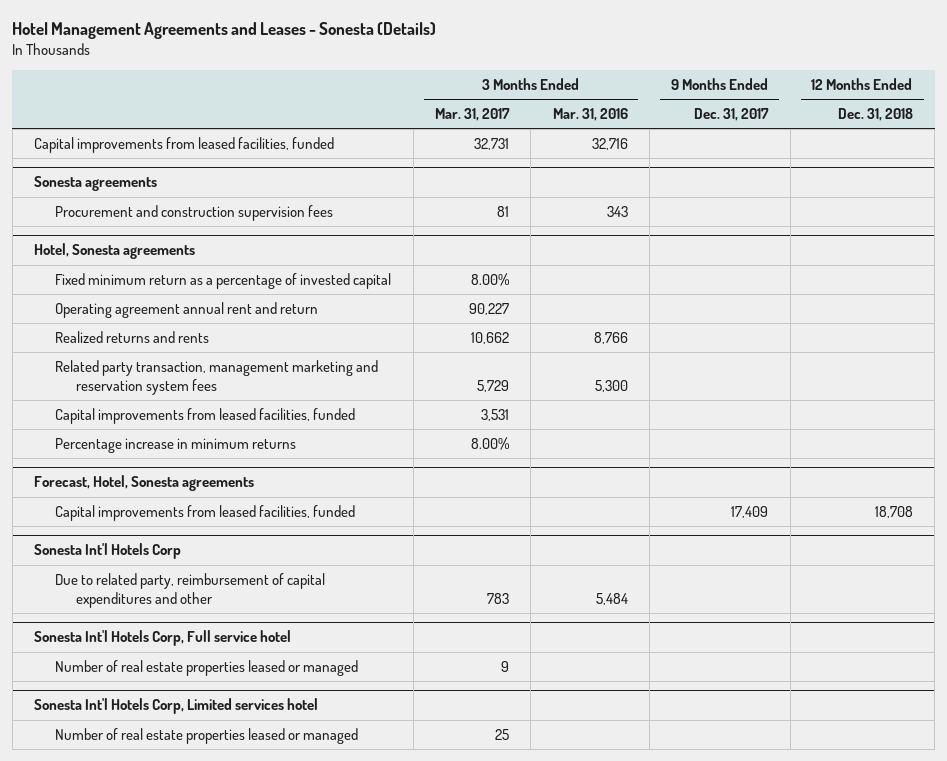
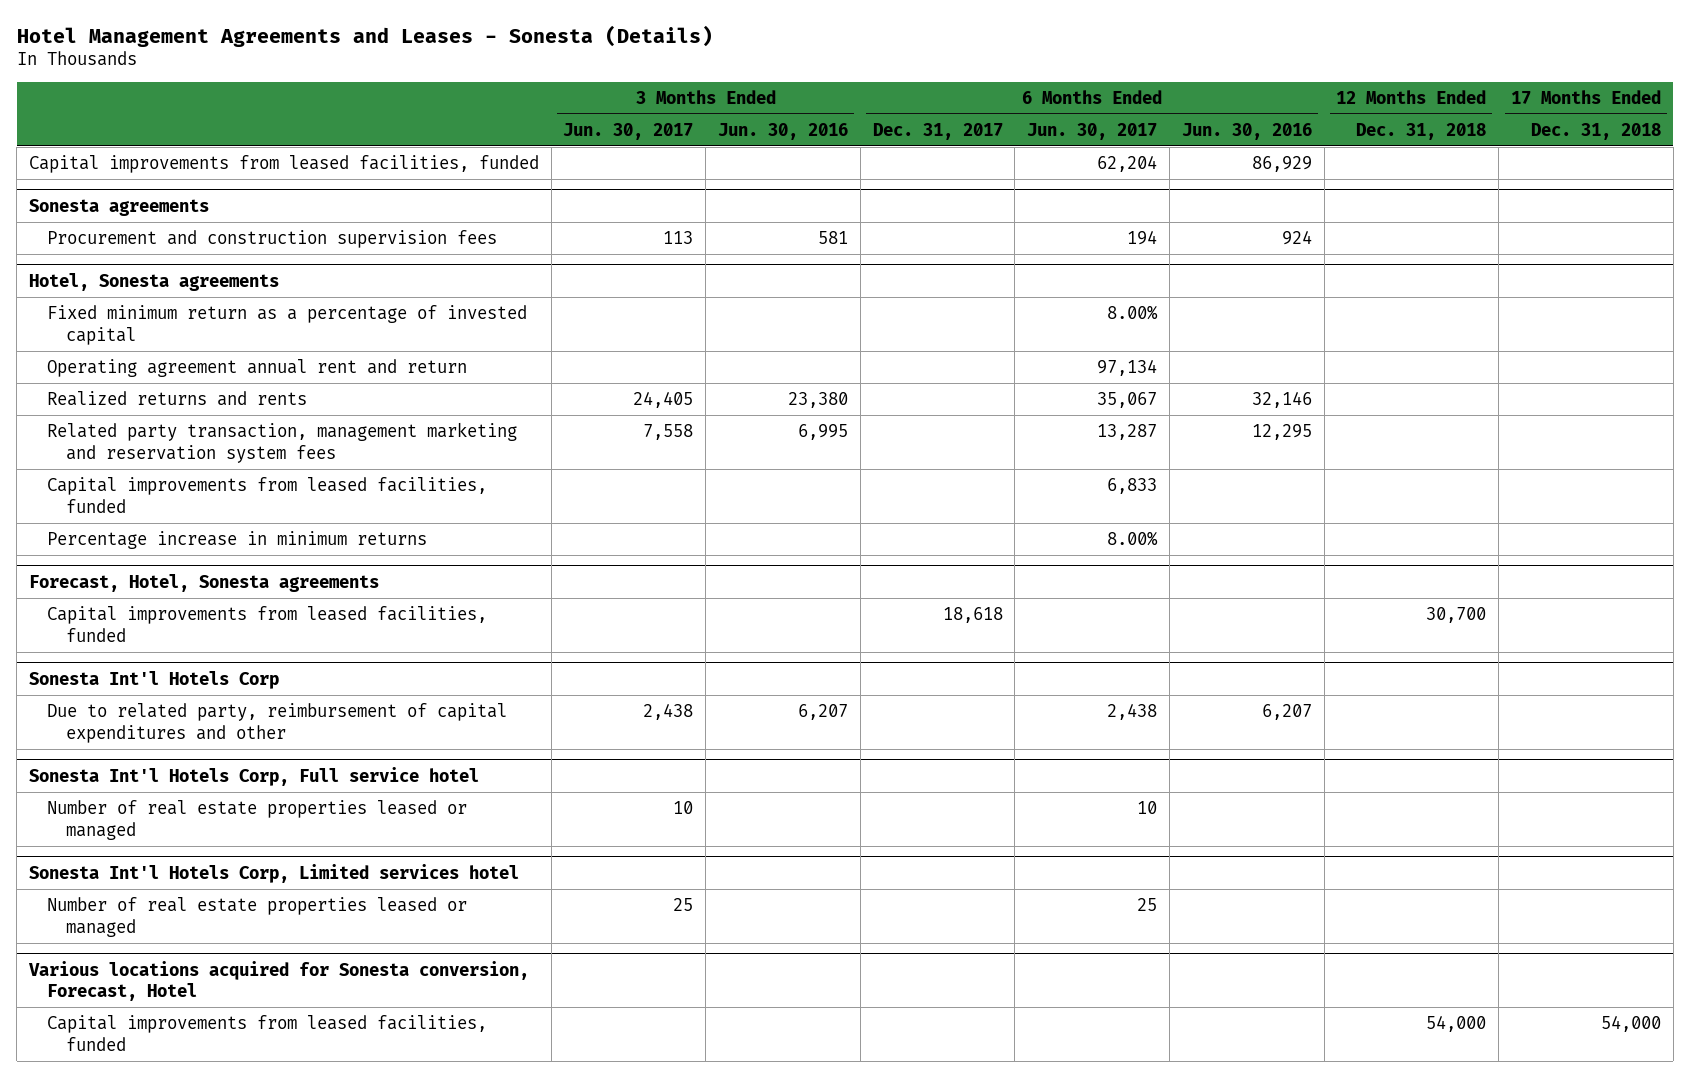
- | 3 Months Ended Mar. 31, 2017 | 3 Months Ended Mar. 31, 2016 | 9 Months Ended Dec. 31, 2017 | 12 Months Ended Dec. 31, 2018
+ | 3 Months Ended Jun. 30, 2017 | 3 Months Ended Jun. 30, 2016 | 6 Months Ended Dec. 31, 2017 | 6 Months Ended Jun. 30, 2017 | 6 Months Ended Jun. 30, 2016 | 12 Months Ended Dec. 31, 2018 | 17 Months Ended Dec. 31, 2018
@ Forecast, Hotel, Sonesta agreements
- Capital improvements from leased facilities, funded | | | 17,409 | 18,708
+ Capital improvements from leased facilities, funded | | | 18,618 | | | 30,700 |
+ Various locations acquired for Sonesta conversion, Forecast, Hotel
+ Capital improvements from leased facilities, funded | | | | | | 54,000 | 54,000

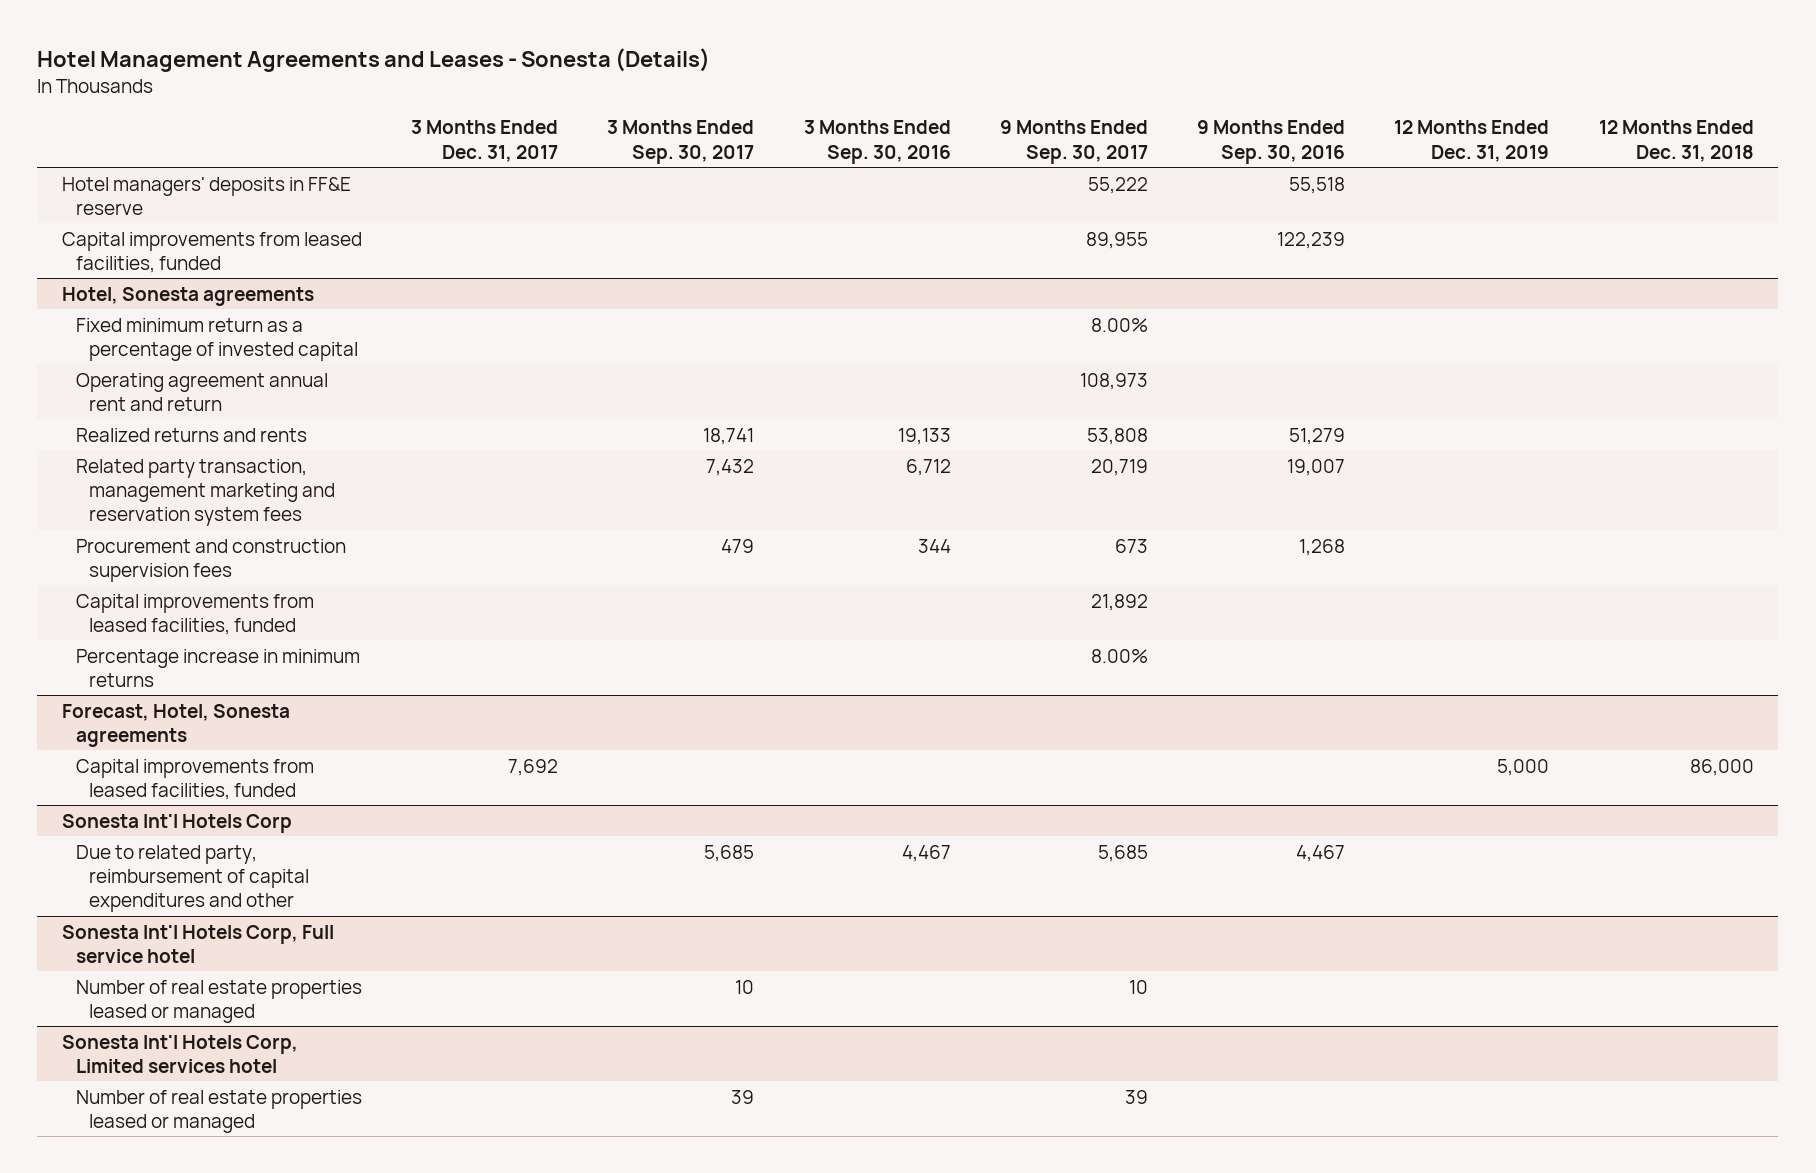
- | 3 Months Ended Jun. 30, 2017 | 3 Months Ended Jun. 30, 2016 | 6 Months Ended Dec. 31, 2017 | 6 Months Ended Jun. 30, 2017 | 6 Months Ended Jun. 30, 2016 | 12 Months Ended Dec. 31, 2018 | 17 Months Ended Dec. 31, 2018
+ | 3 Months Ended Dec. 31, 2017 | 3 Months Ended Sep. 30, 2017 | 3 Months Ended Sep. 30, 2016 | 9 Months Ended Sep. 30, 2017 | 9 Months Ended Sep. 30, 2016 | 12 Months Ended Dec. 31, 2019 | 12 Months Ended Dec. 31, 2018
+ Hotel managers' deposits in FF&E reserve | | | | 55,222 | 55,518 | |
- Sonesta agreements
- Procurement and construction supervision fees | 113 | 581 | | 194 | 924 | |
@ Hotel, Sonesta agreements
+ Procurement and construction supervision fees | | 479 | 344 | 673 | 1,268 | |
@ Forecast, Hotel, Sonesta agreements
- Capital improvements from leased facilities, funded | | | 18,618 | | | 30,700 |
+ Capital improvements from leased facilities, funded | 7,692 | | | | | 5,000 | 86,000
- Various locations acquired for Sonesta conversion, Forecast, Hotel
- Capital improvements from leased facilities, funded | | | | | | 54,000 | 54,000

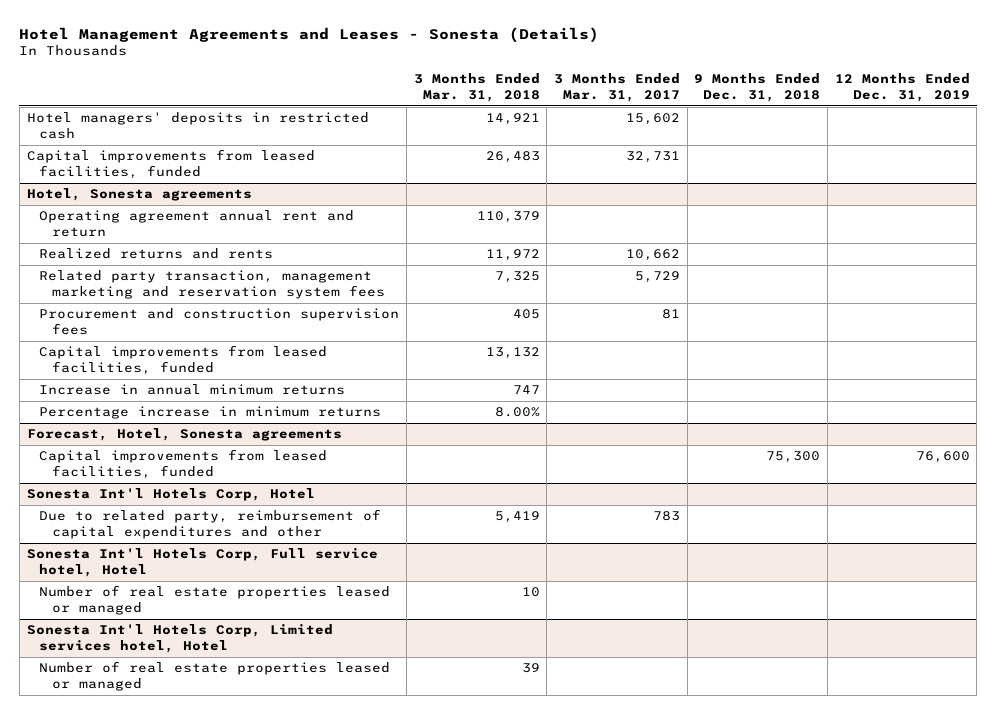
- | 3 Months Ended Dec. 31, 2017 | 3 Months Ended Sep. 30, 2017 | 3 Months Ended Sep. 30, 2016 | 9 Months Ended Sep. 30, 2017 | 9 Months Ended Sep. 30, 2016 | 12 Months Ended Dec. 31, 2019 | 12 Months Ended Dec. 31, 2018
+ | 3 Months Ended Mar. 31, 2018 | 3 Months Ended Mar. 31, 2017 | 9 Months Ended Dec. 31, 2018 | 12 Months Ended Dec. 31, 2019
- Hotel managers' deposits in FF&E reserve | | | | 55,222 | 55,518 | |
+ Hotel managers' deposits in restricted cash | 14,921 | 15,602 | |
@ Hotel, Sonesta agreements
- Fixed minimum return as a percentage of invested capital | | | | 8.00% | | |
+ Increase in annual minimum returns | 747 | | |
@ Forecast, Hotel, Sonesta agreements
- Capital improvements from leased facilities, funded | 7,692 | | | | | 5,000 | 86,000
- Sonesta Int'l Hotels Corp
@ Forecast, Hotel, Sonesta agreements
+ Capital improvements from leased facilities, funded | | | 75,300 | 76,600
+ Sonesta Int'l Hotels Corp, Hotel
- Sonesta Int'l Hotels Corp, Full service hotel
+ Sonesta Int'l Hotels Corp, Full service hotel, Hotel
- Sonesta Int'l Hotels Corp, Limited services hotel
+ Sonesta Int'l Hotels Corp, Limited services hotel, Hotel

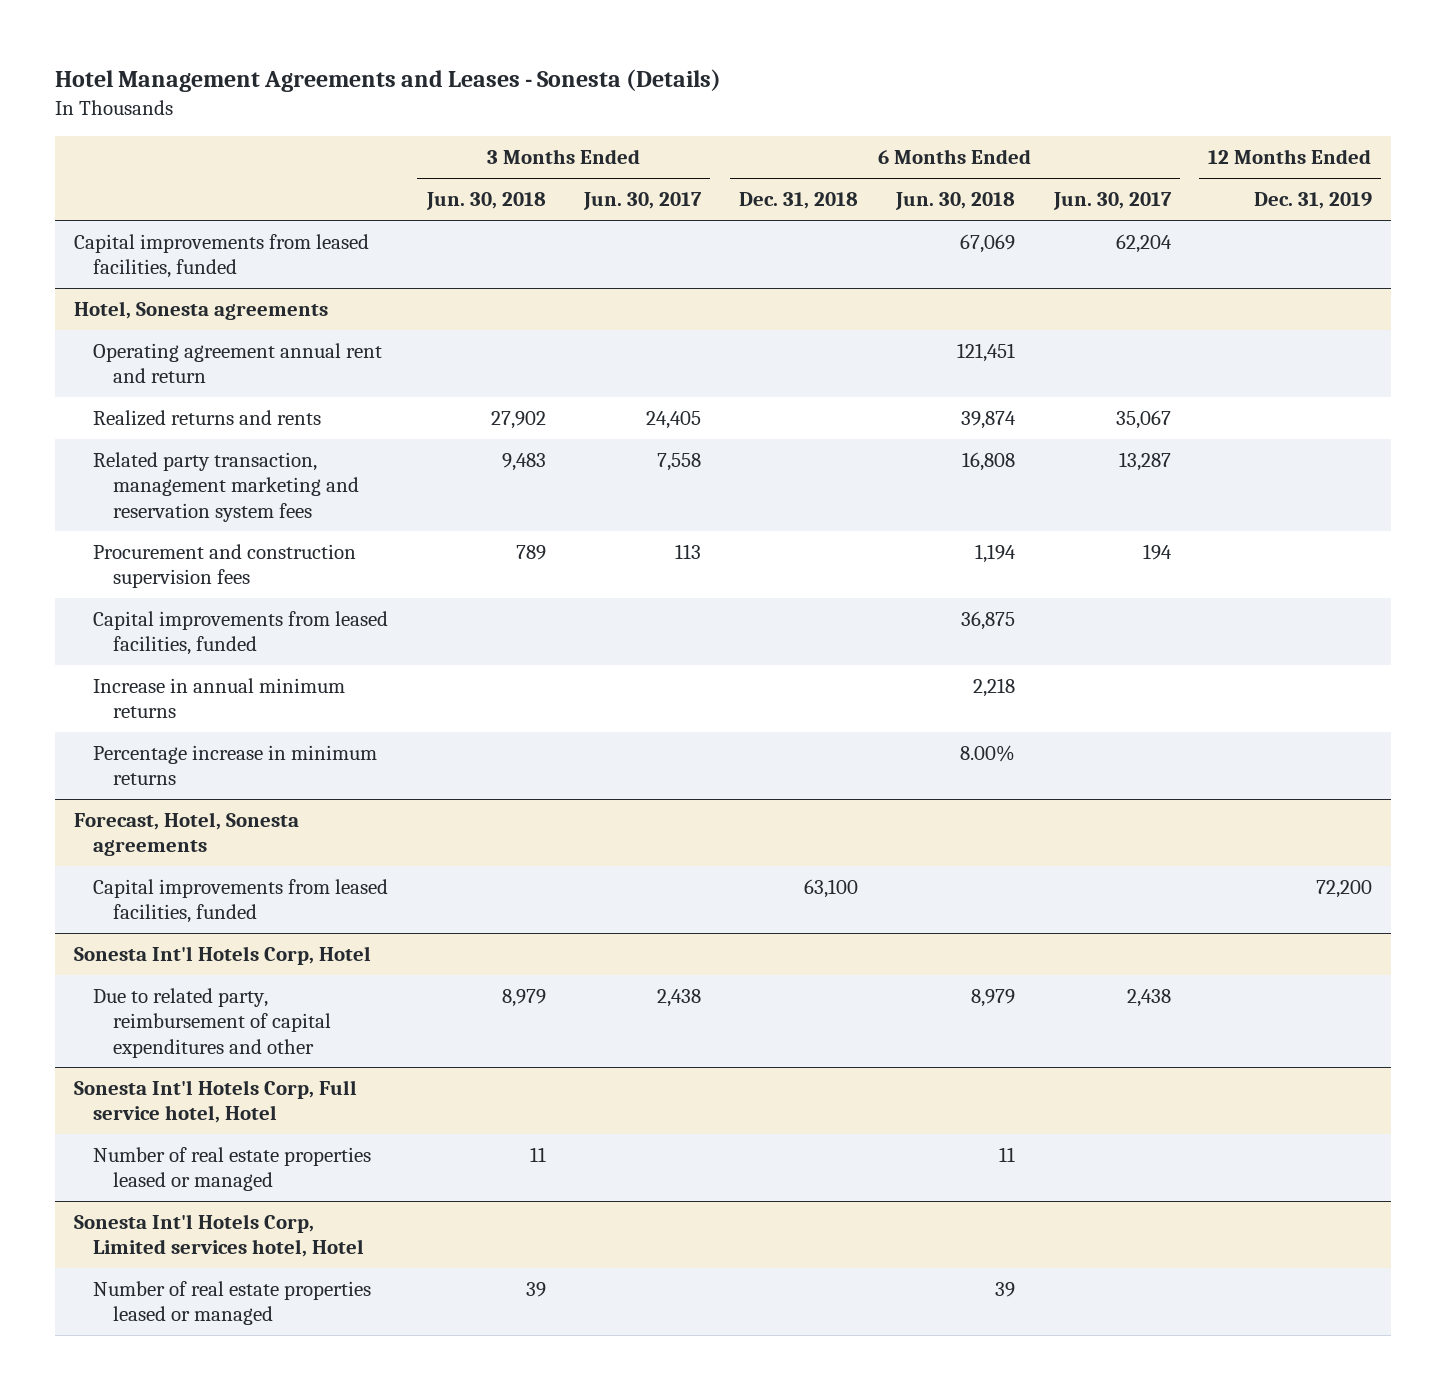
- | 3 Months Ended Mar. 31, 2018 | 3 Months Ended Mar. 31, 2017 | 9 Months Ended Dec. 31, 2018 | 12 Months Ended Dec. 31, 2019
+ | 3 Months Ended Jun. 30, 2018 | 3 Months Ended Jun. 30, 2017 | 6 Months Ended Dec. 31, 2018 | 6 Months Ended Jun. 30, 2018 | 6 Months Ended Jun. 30, 2017 | 12 Months Ended Dec. 31, 2019
- Hotel managers' deposits in restricted cash | 14,921 | 15,602 | |
@ Forecast, Hotel, Sonesta agreements
- Capital improvements from leased facilities, funded | | | 75,300 | 76,600
+ Capital improvements from leased facilities, funded | | | 63,100 | | | 72,200

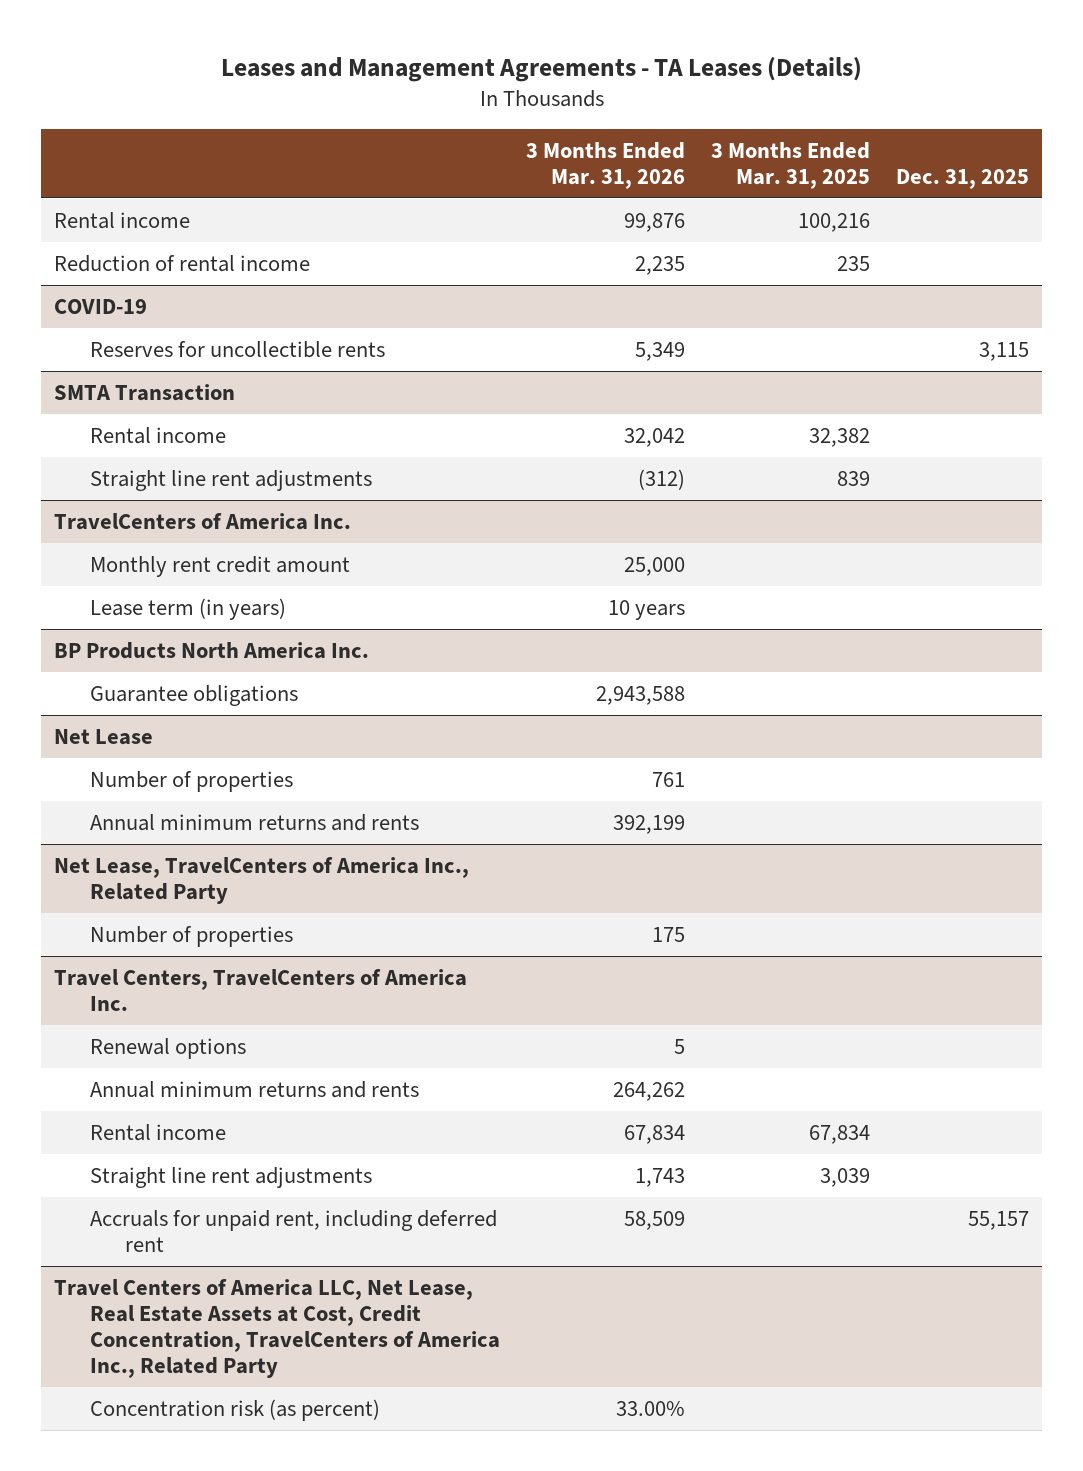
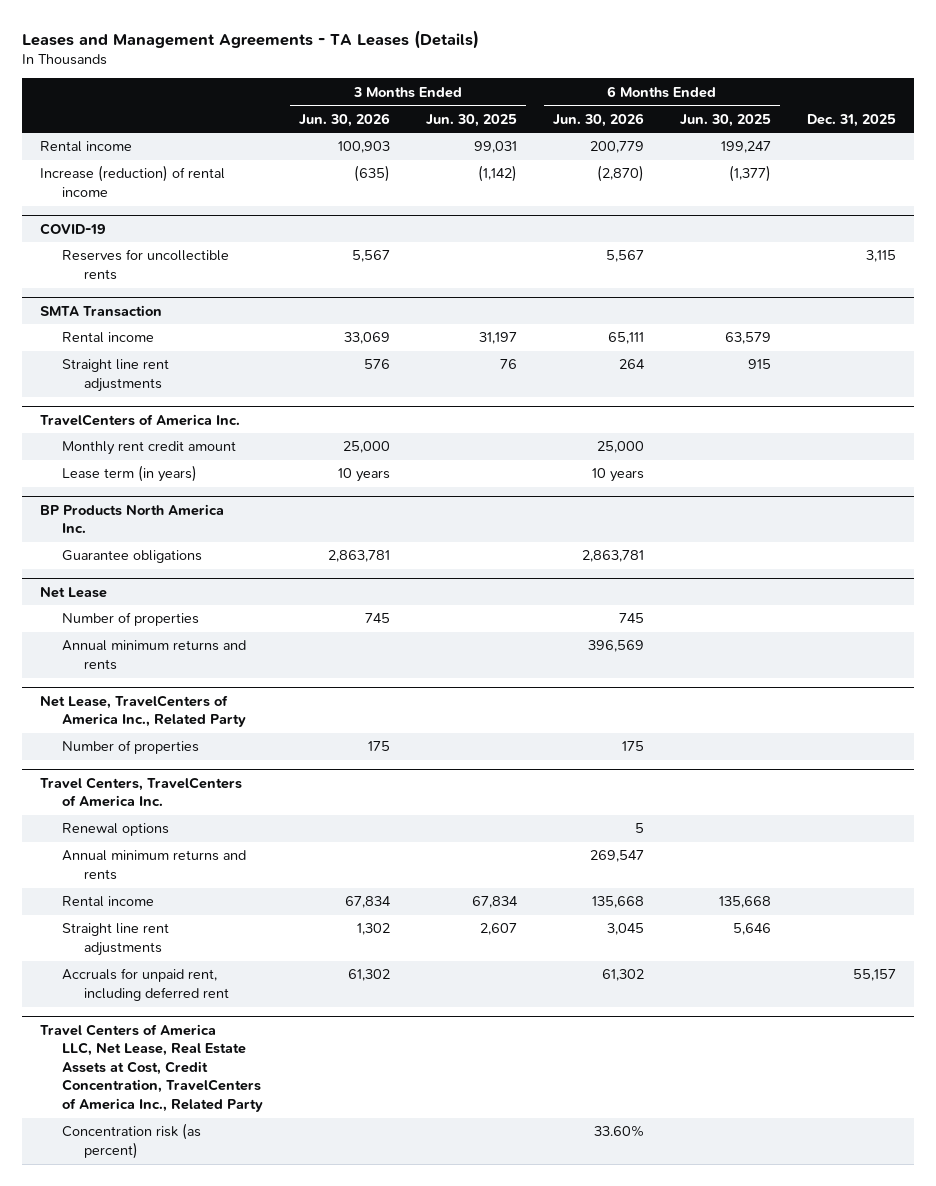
- | 3 Months Ended Mar. 31, 2026 | 3 Months Ended Mar. 31, 2025 | Dec. 31, 2025
+ | 3 Months Ended Jun. 30, 2026 | 3 Months Ended Jun. 30, 2025 | 6 Months Ended Jun. 30, 2026 | 6 Months Ended Jun. 30, 2025 | Dec. 31, 2025
- Reduction of rental income | 2,235 | 235 |
+ Increase (reduction) of rental income | (635) | (1,142) | (2,870) | (1,377) |

